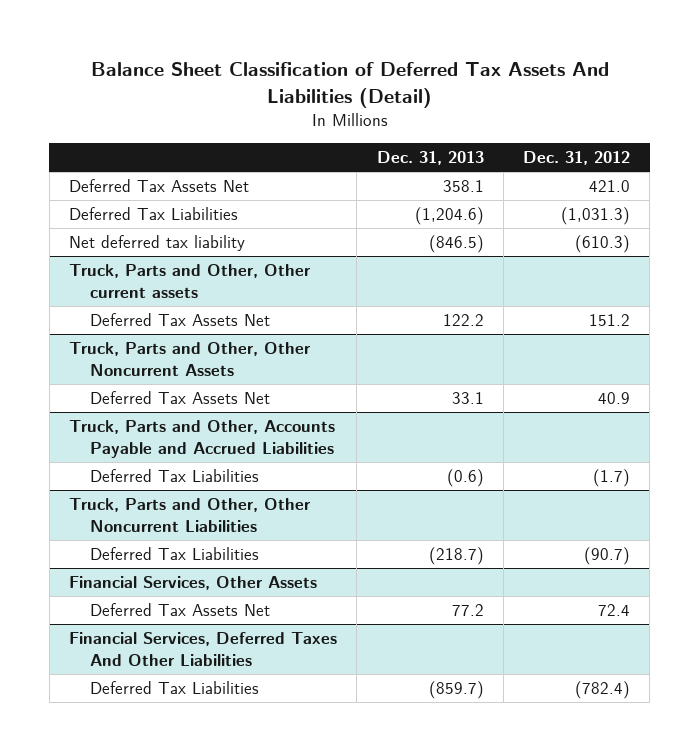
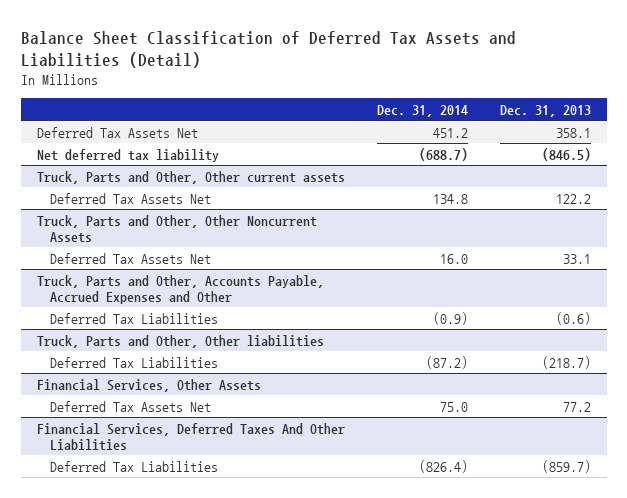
- Balance Sheet Classification of Deferred Tax Assets And Liabilities (Detail)
+ Balance Sheet Classification of Deferred Tax Assets and Liabilities (Detail)
- | Dec. 31, 2013 | Dec. 31, 2012
+ | Dec. 31, 2014 | Dec. 31, 2013
- Deferred Tax Liabilities | (1,204.6) | (1,031.3)
- Truck, Parts and Other, Accounts Payable and Accrued Liabilities
+ Truck, Parts and Other, Accounts Payable, Accrued Expenses and Other
- Truck, Parts and Other, Other Noncurrent Liabilities
+ Truck, Parts and Other, Other liabilities

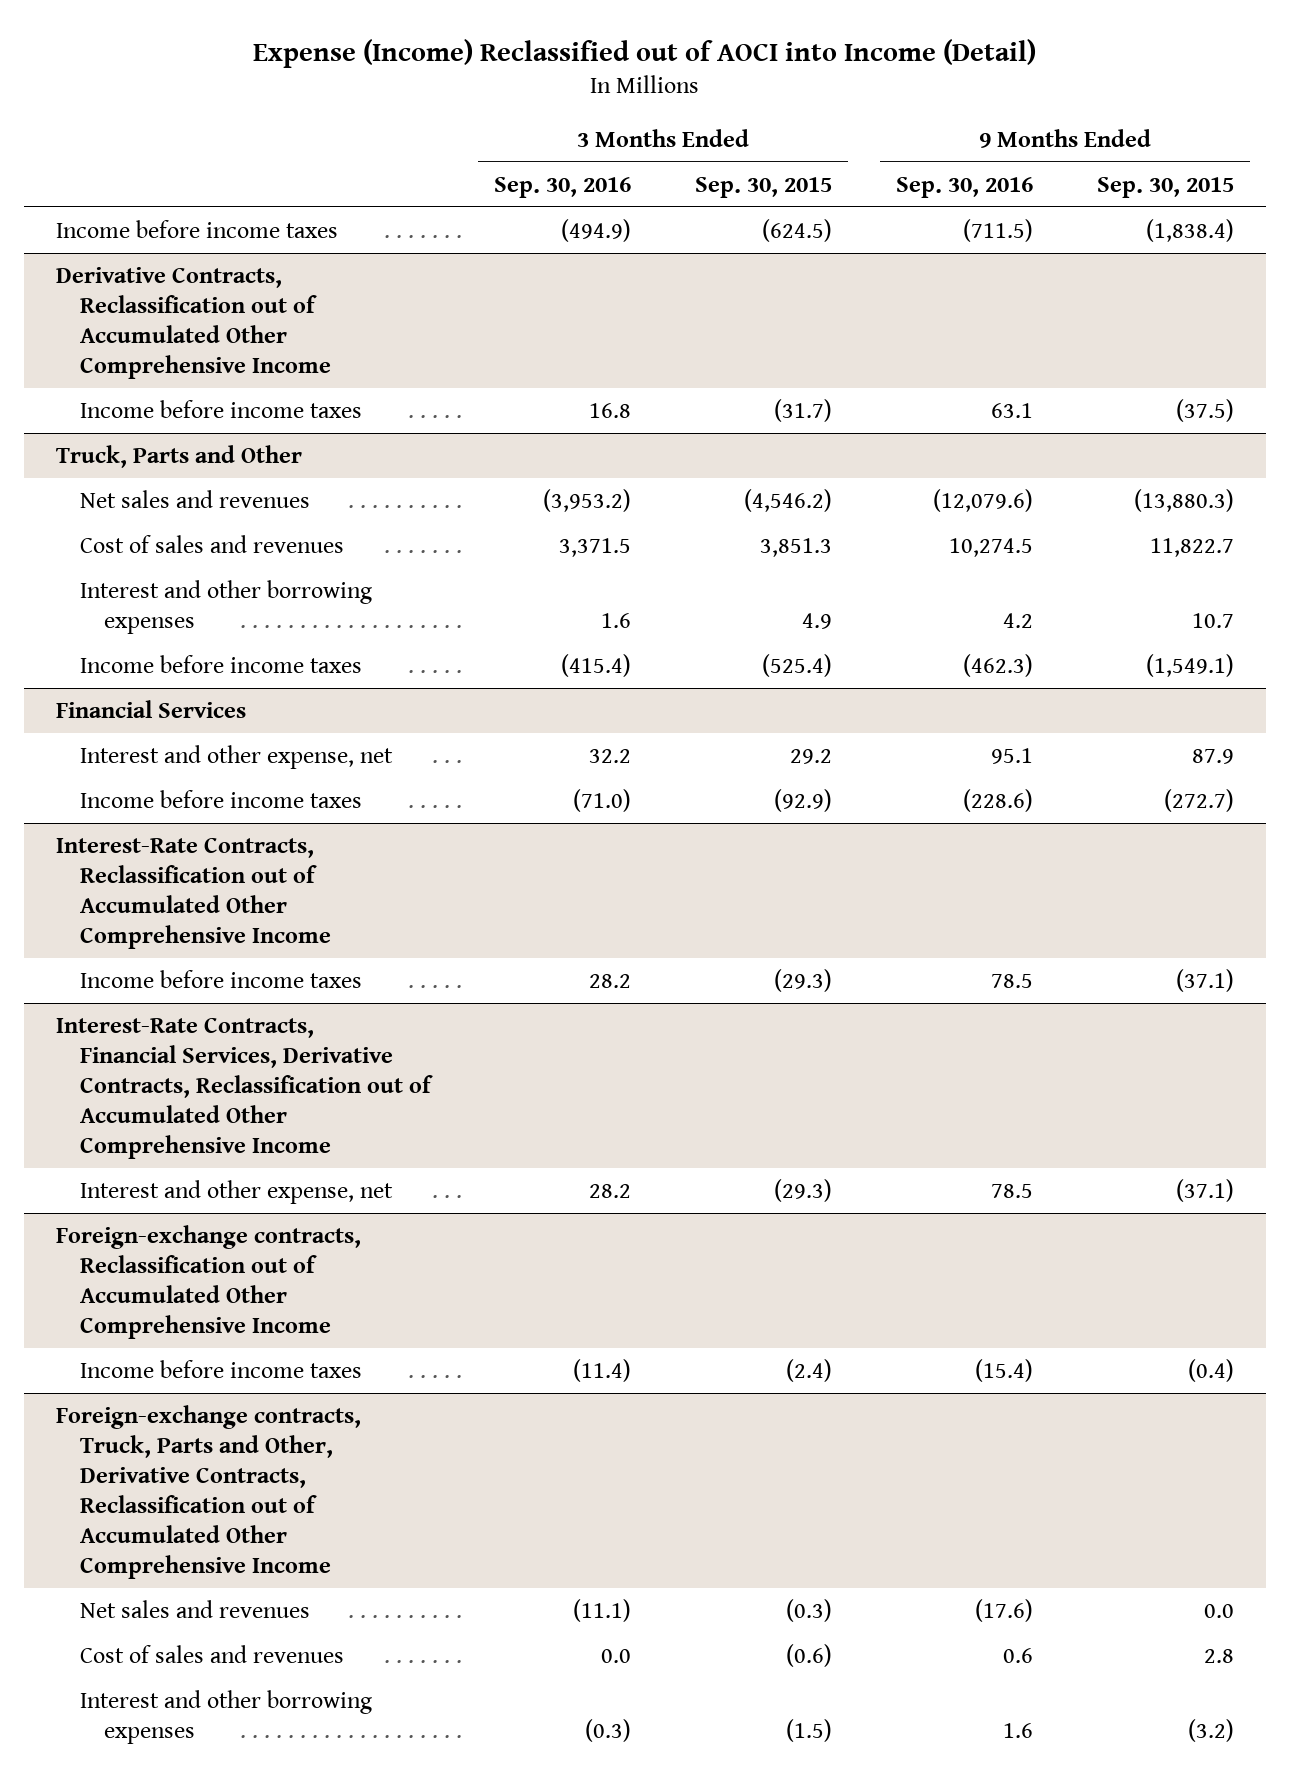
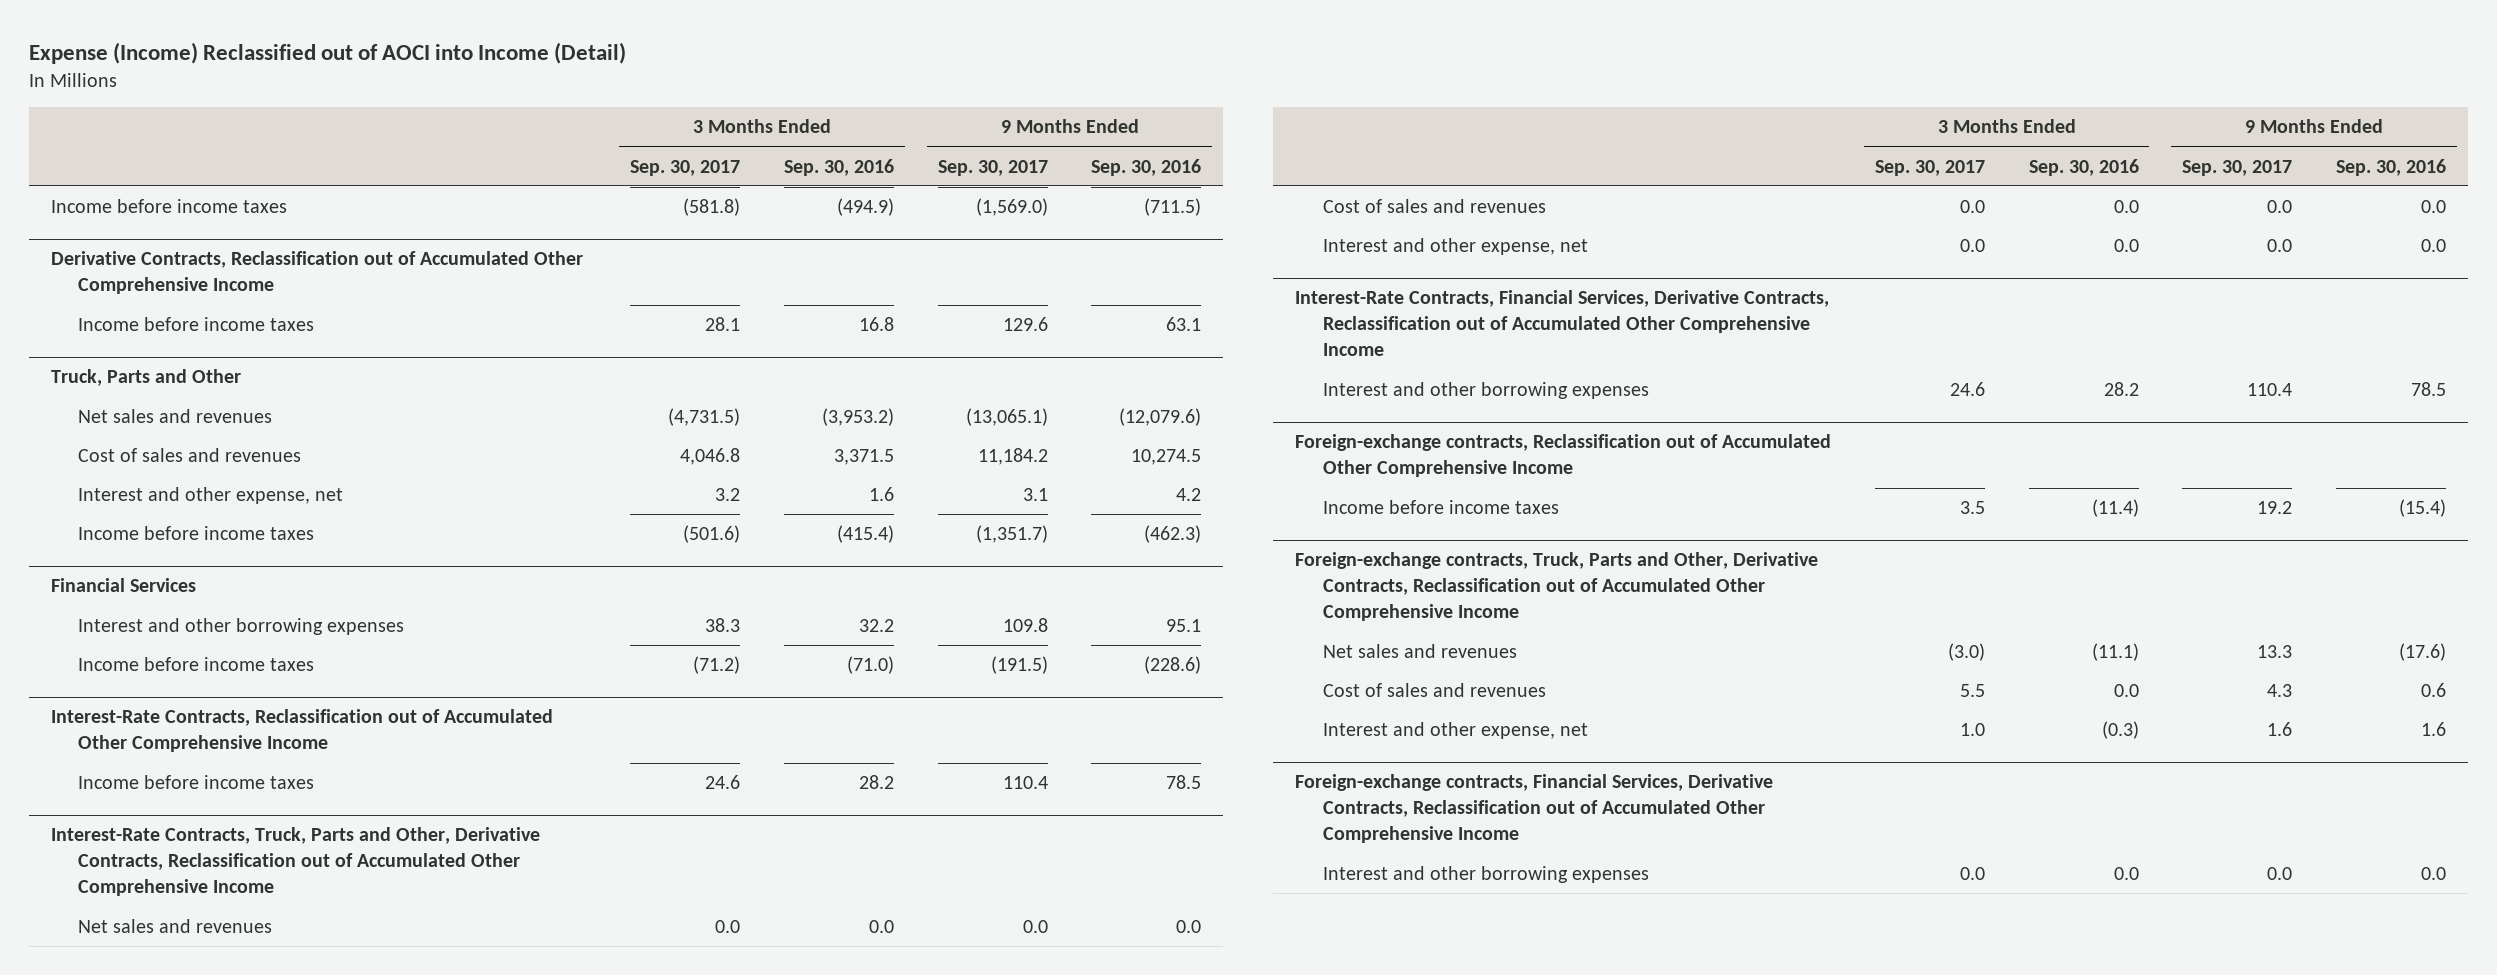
- | 3 Months Ended Sep. 30, 2016 | 3 Months Ended Sep. 30, 2015 | 9 Months Ended Sep. 30, 2016 | 9 Months Ended Sep. 30, 2015
+ | 3 Months Ended Sep. 30, 2017 | 3 Months Ended Sep. 30, 2016 | 9 Months Ended Sep. 30, 2017 | 9 Months Ended Sep. 30, 2016
@ Truck, Parts and Other
- Interest and other borrowing expenses | 1.6 | 4.9 | 4.2 | 10.7
+ Interest and other expense, net | 3.2 | 1.6 | 3.1 | 4.2
@ Financial Services
- Interest and other expense, net | 32.2 | 29.2 | 95.1 | 87.9
+ Interest and other borrowing expenses | 38.3 | 32.2 | 109.8 | 95.1
+ Interest-Rate Contracts, Truck, Parts and Other, Derivative Contracts, Reclassification out of Accumulated Other Comprehensive Income
+ Net sales and revenues | 0.0 | 0.0 | 0.0 | 0.0
+ Cost of sales and revenues | 0.0 | 0.0 | 0.0 | 0.0
+ Interest and other expense, net | 0.0 | 0.0 | 0.0 | 0.0
@ Interest-Rate Contracts, Financial Services, Derivative Contracts, Reclassification out of Accumulated Other Comprehensive Income
- Interest and other expense, net | 28.2 | (29.3) | 78.5 | (37.1)
+ Interest and other borrowing expenses | 24.6 | 28.2 | 110.4 | 78.5
@ Foreign-exchange contracts, Truck, Parts and Other, Derivative Contracts, Reclassification out of Accumulated Other Comprehensive Income
- Interest and other borrowing expenses | (0.3) | (1.5) | 1.6 | (3.2)
+ Interest and other expense, net | 1.0 | (0.3) | 1.6 | 1.6
+ Foreign-exchange contracts, Financial Services, Derivative Contracts, Reclassification out of Accumulated Other Comprehensive Income
+ Interest and other borrowing expenses | 0.0 | 0.0 | 0.0 | 0.0

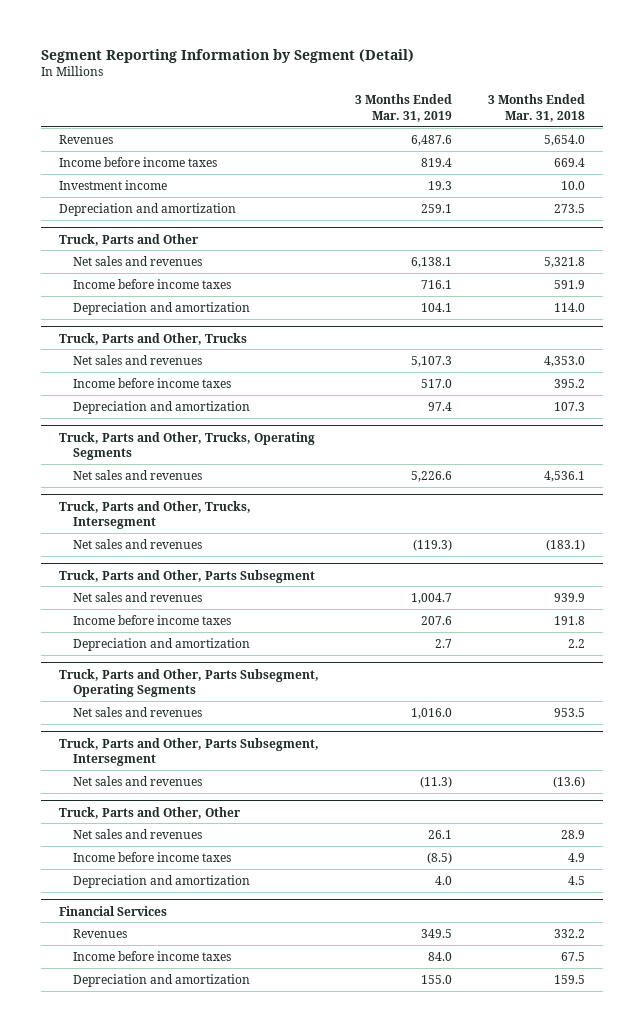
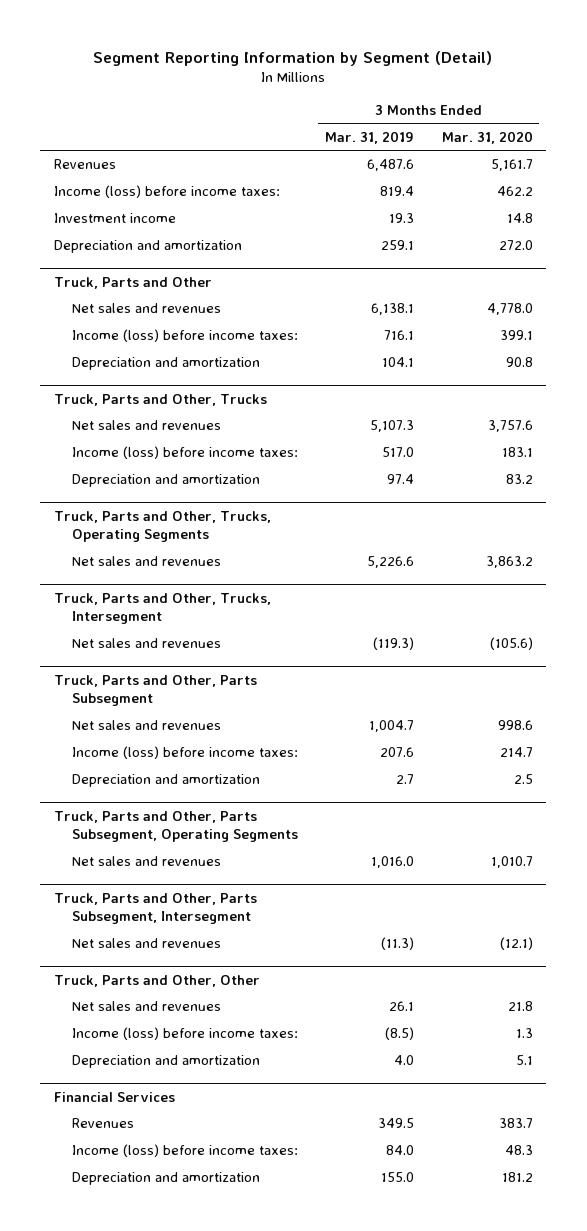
- | 3 Months Ended Mar. 31, 2019 | 3 Months Ended Mar. 31, 2018
+ | 3 Months Ended Mar. 31, 2019 | 3 Months Ended Mar. 31, 2020
- Income before income taxes | 819.4 | 669.4
+ Income (loss) before income taxes: | 819.4 | 462.2
@ Truck, Parts and Other
- Income before income taxes | 716.1 | 591.9
+ Income (loss) before income taxes: | 716.1 | 399.1
@ Truck, Parts and Other, Trucks
- Income before income taxes | 517.0 | 395.2
+ Income (loss) before income taxes: | 517.0 | 183.1
@ Truck, Parts and Other, Parts Subsegment
- Income before income taxes | 207.6 | 191.8
+ Income (loss) before income taxes: | 207.6 | 214.7
@ Truck, Parts and Other, Other
- Income before income taxes | (8.5) | 4.9
+ Income (loss) before income taxes: | (8.5) | 1.3
@ Financial Services
- Income before income taxes | 84.0 | 67.5
+ Income (loss) before income taxes: | 84.0 | 48.3

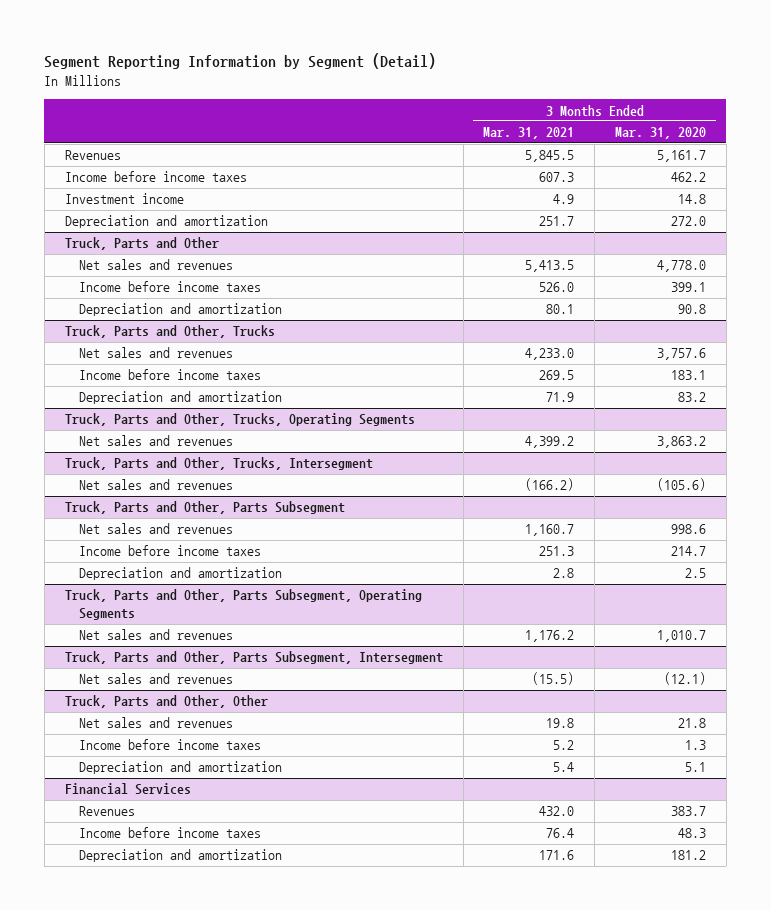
- | 3 Months Ended Mar. 31, 2019 | 3 Months Ended Mar. 31, 2020
+ | 3 Months Ended Mar. 31, 2021 | 3 Months Ended Mar. 31, 2020
- Income (loss) before income taxes: | 819.4 | 462.2
+ Income before income taxes | 607.3 | 462.2
@ Truck, Parts and Other
- Income (loss) before income taxes: | 716.1 | 399.1
+ Income before income taxes | 526.0 | 399.1
@ Truck, Parts and Other, Trucks
- Income (loss) before income taxes: | 517.0 | 183.1
+ Income before income taxes | 269.5 | 183.1
@ Truck, Parts and Other, Parts Subsegment
- Income (loss) before income taxes: | 207.6 | 214.7
+ Income before income taxes | 251.3 | 214.7
@ Truck, Parts and Other, Other
- Income (loss) before income taxes: | (8.5) | 1.3
+ Income before income taxes | 5.2 | 1.3
@ Financial Services
- Income (loss) before income taxes: | 84.0 | 48.3
+ Income before income taxes | 76.4 | 48.3

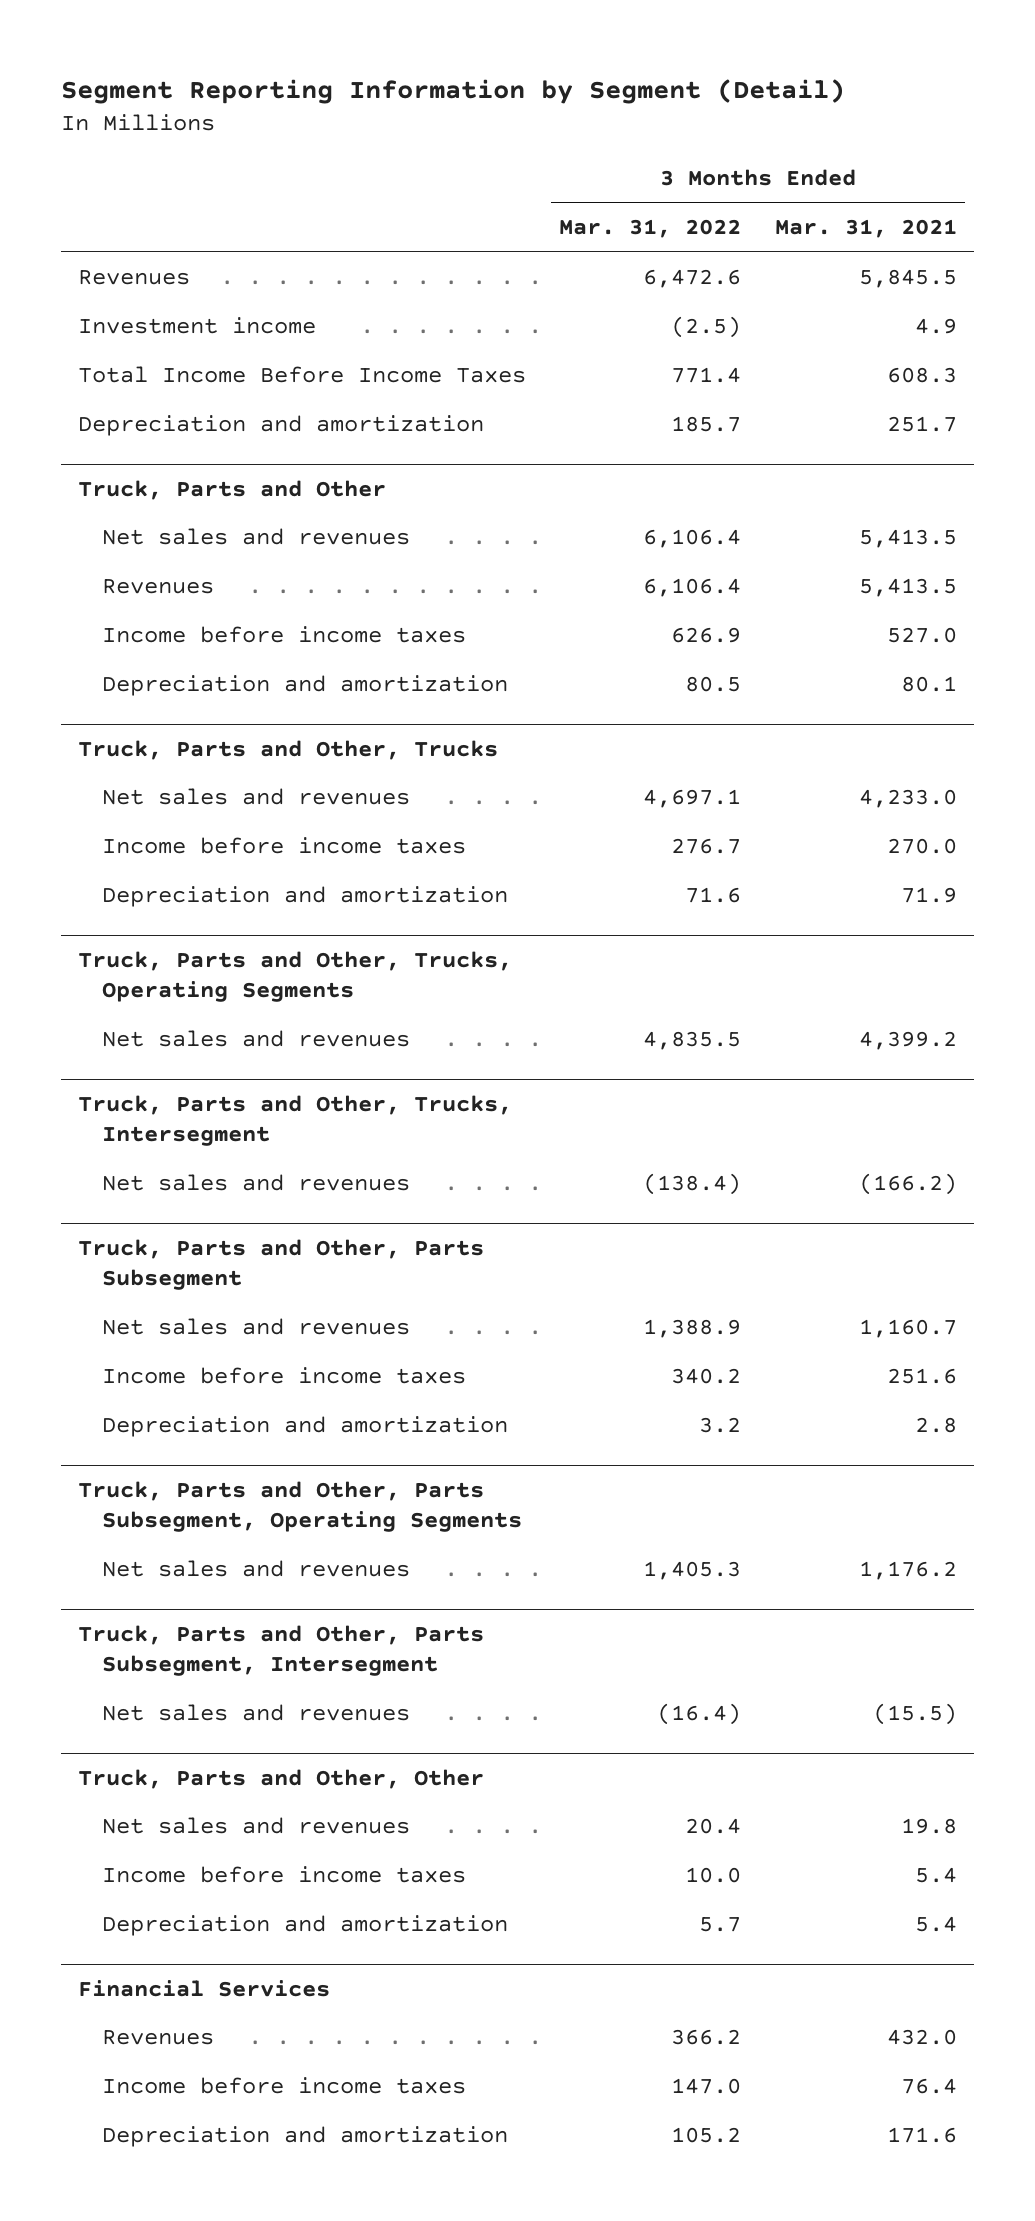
- | 3 Months Ended Mar. 31, 2021 | 3 Months Ended Mar. 31, 2020
+ | 3 Months Ended Mar. 31, 2022 | 3 Months Ended Mar. 31, 2021
- Income before income taxes | 607.3 | 462.2
+ Total Income Before Income Taxes | 771.4 | 608.3
@ Truck, Parts and Other
- Income before income taxes | 526.0 | 399.1
+ Revenues | 6,106.4 | 5,413.5
+ Income before income taxes | 626.9 | 527.0
@ Truck, Parts and Other, Trucks
- Income before income taxes | 269.5 | 183.1
+ Income before income taxes | 276.7 | 270.0
@ Truck, Parts and Other, Parts Subsegment
- Income before income taxes | 251.3 | 214.7
+ Income before income taxes | 340.2 | 251.6
@ Truck, Parts and Other, Other
- Income before income taxes | 5.2 | 1.3
+ Income before income taxes | 10.0 | 5.4

